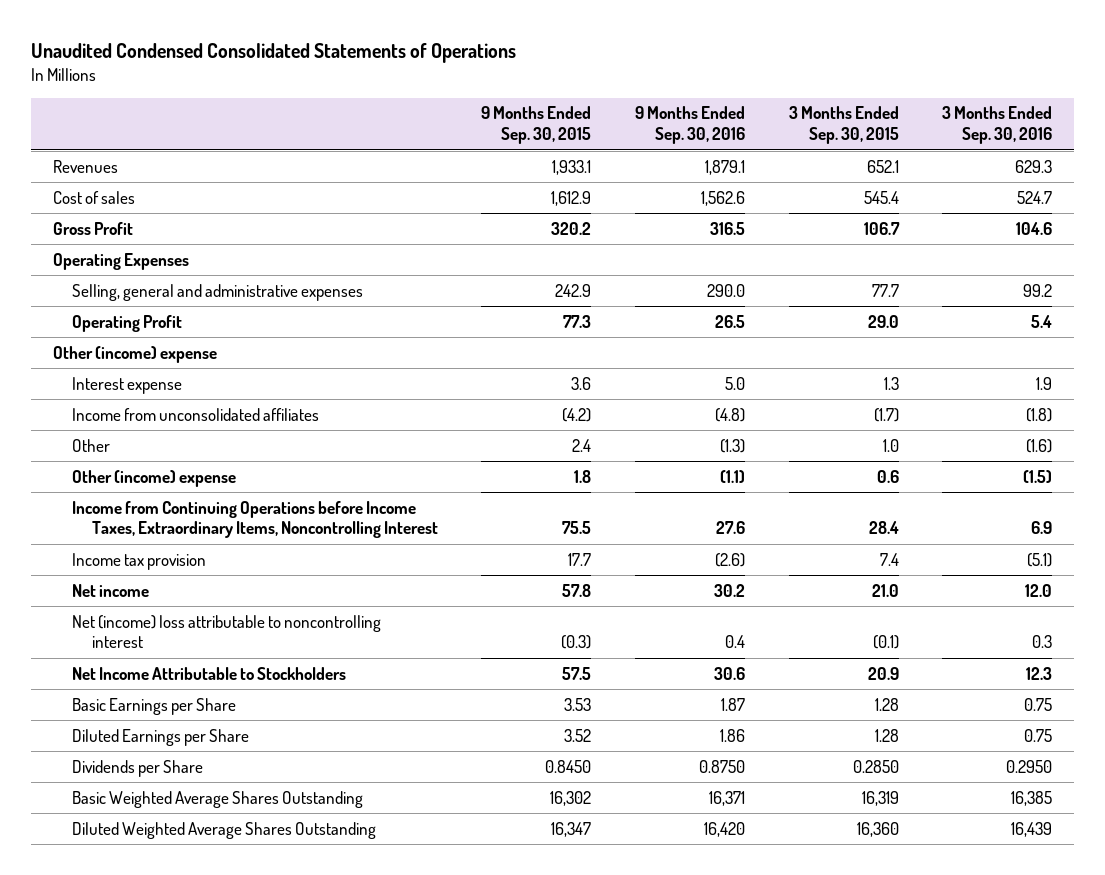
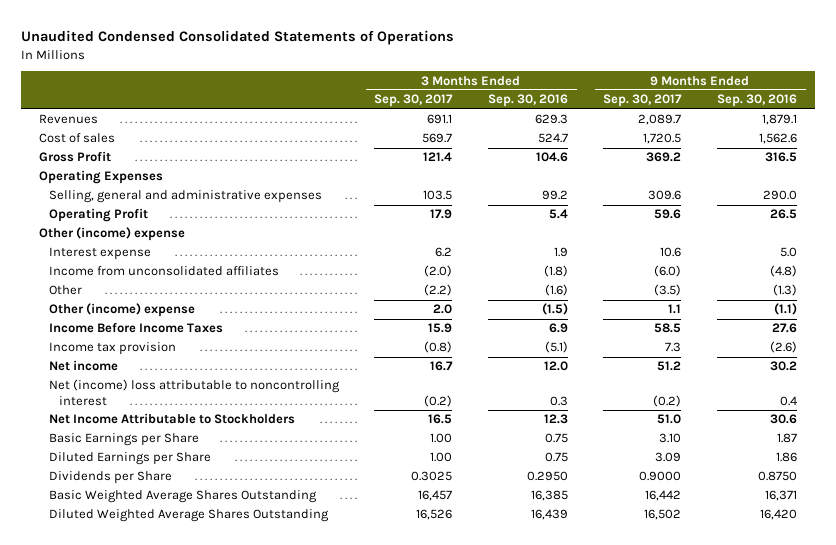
- | 9 Months Ended Sep. 30, 2015 | 9 Months Ended Sep. 30, 2016 | 3 Months Ended Sep. 30, 2015 | 3 Months Ended Sep. 30, 2016
+ | 3 Months Ended Sep. 30, 2017 | 3 Months Ended Sep. 30, 2016 | 9 Months Ended Sep. 30, 2017 | 9 Months Ended Sep. 30, 2016
- Income from Continuing Operations before Income Taxes, Extraordinary Items, Noncontrolling Interest | 75.5 | 27.6 | 28.4 | 6.9
+ Income Before Income Taxes | 15.9 | 6.9 | 58.5 | 27.6

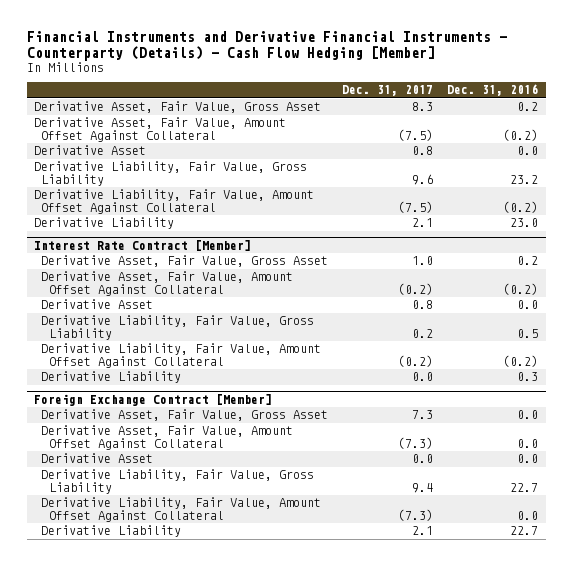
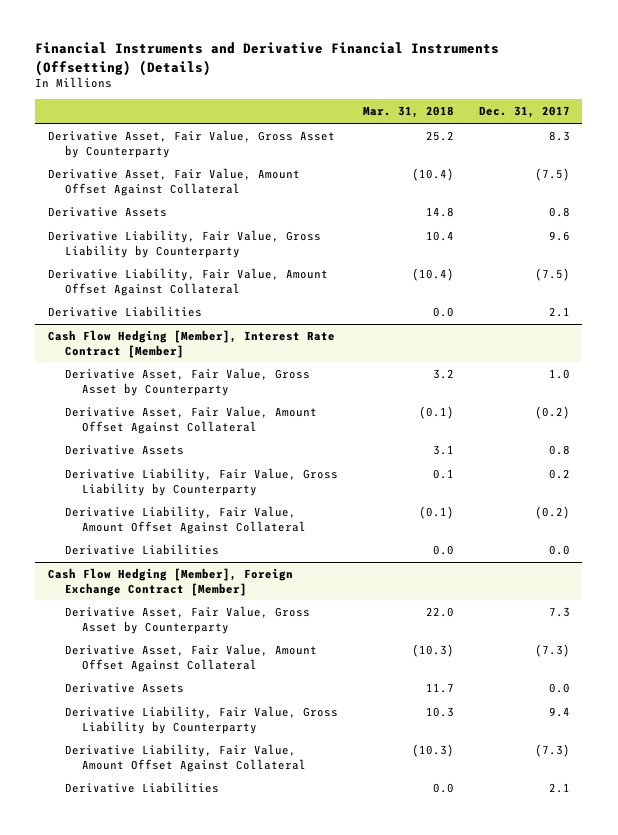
- Financial Instruments and Derivative Financial Instruments - Counterparty (Details) - Cash Flow Hedging [Member]
+ Financial Instruments and Derivative Financial Instruments (Offsetting) (Details)
- | Dec. 31, 2017 | Dec. 31, 2016
+ | Mar. 31, 2018 | Dec. 31, 2017
- Derivative Asset, Fair Value, Gross Asset | 8.3 | 0.2
+ Derivative Asset, Fair Value, Gross Asset by Counterparty | 25.2 | 8.3
- Derivative Asset | 0.8 | 0.0
- Derivative Liability, Fair Value, Gross Liability | 9.6 | 23.2
+ Derivative Assets | 14.8 | 0.8
+ Derivative Liability, Fair Value, Gross Liability by Counterparty | 10.4 | 9.6
- Derivative Liability | 2.1 | 23.0
- Interest Rate Contract [Member]
- Derivative Asset, Fair Value, Gross Asset | 1.0 | 0.2
+ Derivative Liabilities | 0.0 | 2.1
+ Cash Flow Hedging [Member], Interest Rate Contract [Member]
+ Derivative Asset, Fair Value, Gross Asset by Counterparty | 3.2 | 1.0
- Derivative Asset | 0.8 | 0.0
- Derivative Liability, Fair Value, Gross Liability | 0.2 | 0.5
+ Derivative Assets | 3.1 | 0.8
+ Derivative Liability, Fair Value, Gross Liability by Counterparty | 0.1 | 0.2
- Derivative Liability | 0.0 | 0.3
- Foreign Exchange Contract [Member]
- Derivative Asset, Fair Value, Gross Asset | 7.3 | 0.0
+ Derivative Liabilities | 0.0 | 0.0
+ Cash Flow Hedging [Member], Foreign Exchange Contract [Member]
+ Derivative Asset, Fair Value, Gross Asset by Counterparty | 22.0 | 7.3
- Derivative Asset | 0.0 | 0.0
- Derivative Liability, Fair Value, Gross Liability | 9.4 | 22.7
+ Derivative Assets | 11.7 | 0.0
+ Derivative Liability, Fair Value, Gross Liability by Counterparty | 10.3 | 9.4
- Derivative Liability | 2.1 | 22.7
+ Derivative Liabilities | 0.0 | 2.1

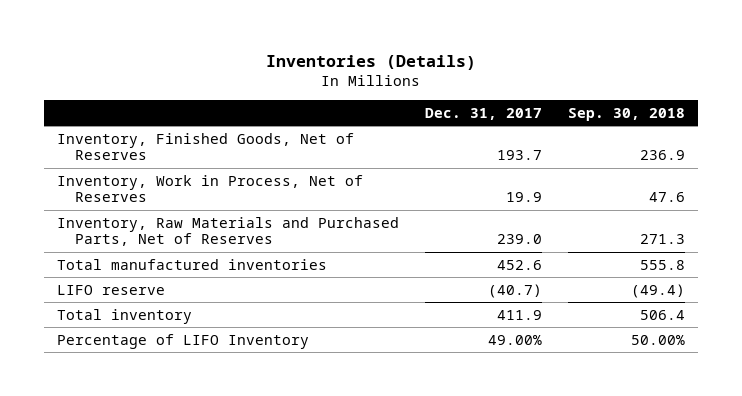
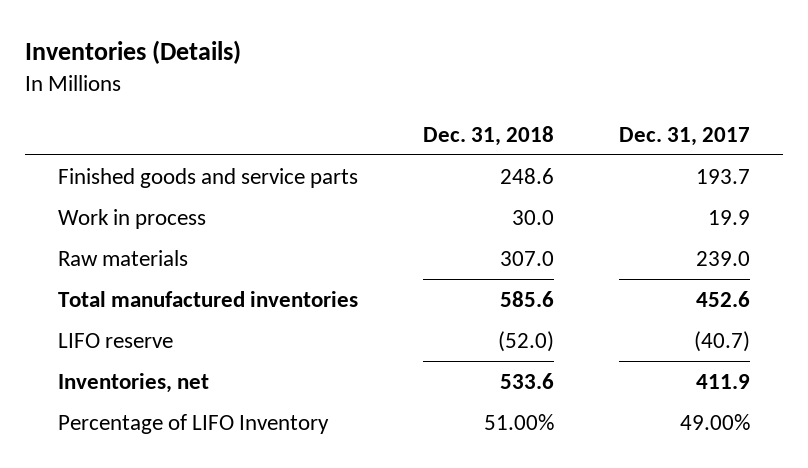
- | Dec. 31, 2017 | Sep. 30, 2018
+ | Dec. 31, 2018 | Dec. 31, 2017
- Inventory, Finished Goods, Net of Reserves | 193.7 | 236.9
- Inventory, Work in Process, Net of Reserves | 19.9 | 47.6
- Inventory, Raw Materials and Purchased Parts, Net of Reserves | 239.0 | 271.3
+ Finished goods and service parts | 248.6 | 193.7
+ Work in process | 30.0 | 19.9
+ Raw materials | 307.0 | 239.0
- Total inventory | 411.9 | 506.4
+ Inventories, net | 533.6 | 411.9

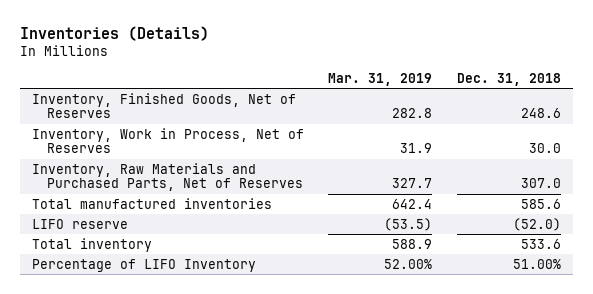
- | Dec. 31, 2018 | Dec. 31, 2017
+ | Mar. 31, 2019 | Dec. 31, 2018
- Finished goods and service parts | 248.6 | 193.7
- Work in process | 30.0 | 19.9
- Raw materials | 307.0 | 239.0
+ Inventory, Finished Goods, Net of Reserves | 282.8 | 248.6
+ Inventory, Work in Process, Net of Reserves | 31.9 | 30.0
+ Inventory, Raw Materials and Purchased Parts, Net of Reserves | 327.7 | 307.0
- Inventories, net | 533.6 | 411.9
+ Total inventory | 588.9 | 533.6

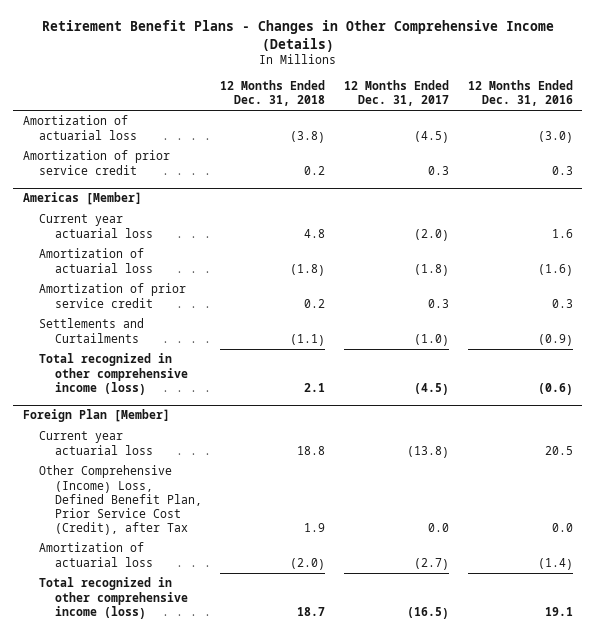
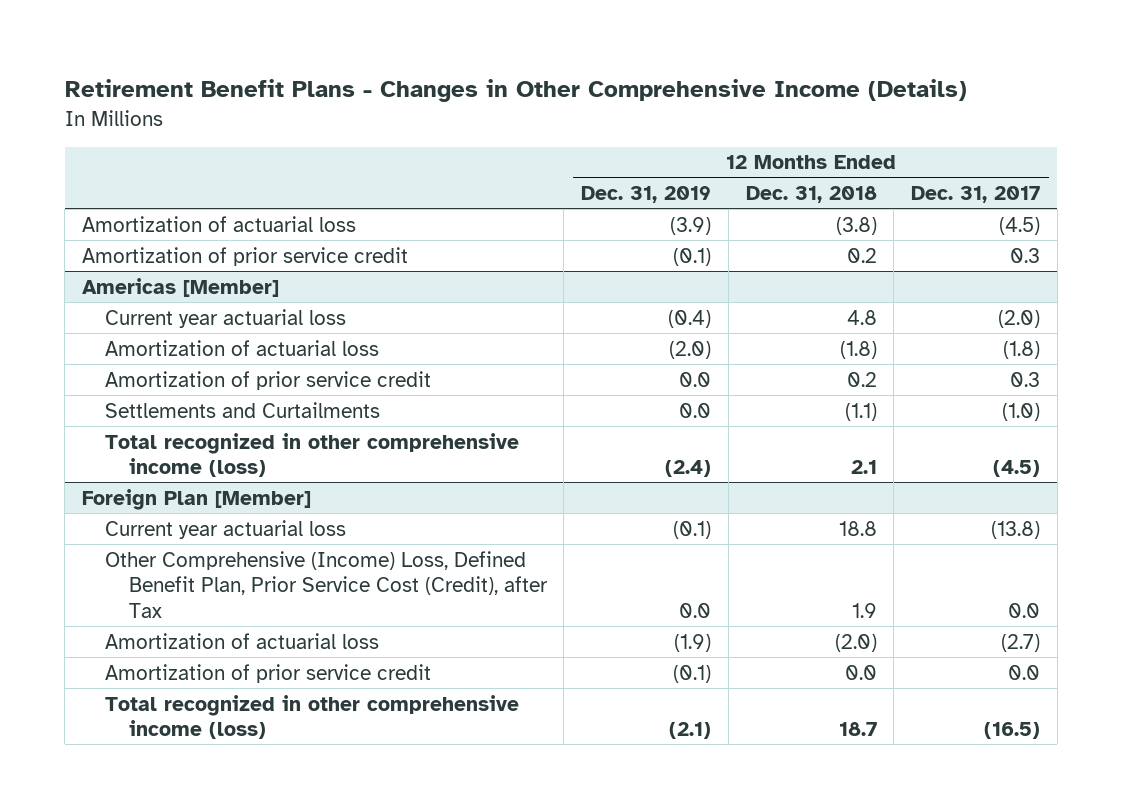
- | 12 Months Ended Dec. 31, 2018 | 12 Months Ended Dec. 31, 2017 | 12 Months Ended Dec. 31, 2016
+ | 12 Months Ended Dec. 31, 2019 | 12 Months Ended Dec. 31, 2018 | 12 Months Ended Dec. 31, 2017
@ Foreign Plan [Member]
+ Amortization of prior service credit | (0.1) | 0.0 | 0.0

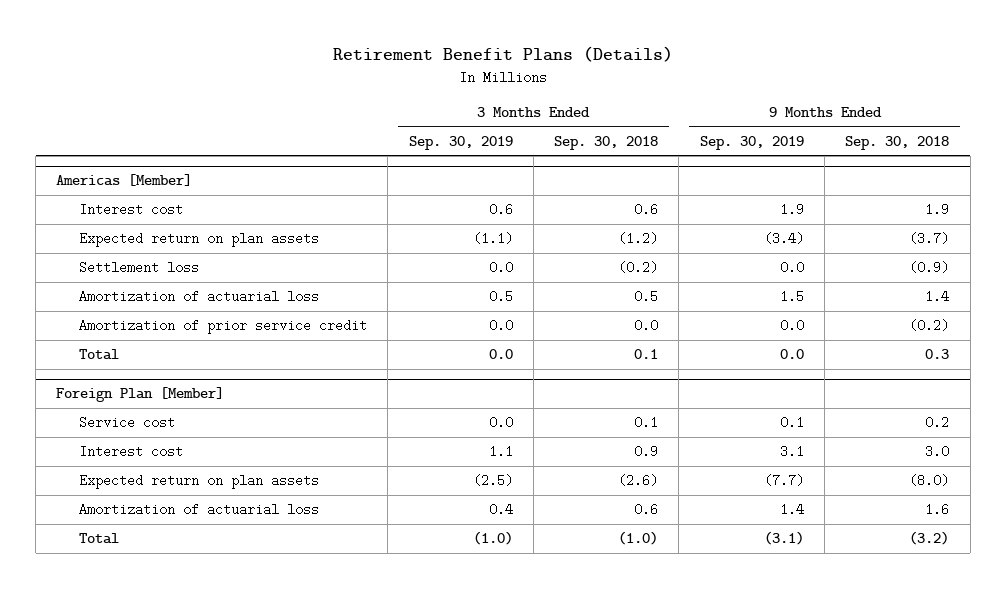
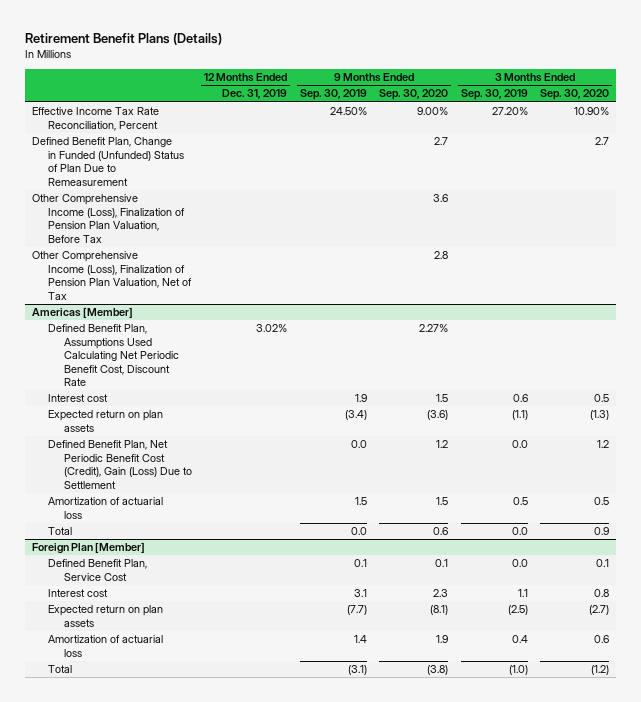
- | 3 Months Ended Sep. 30, 2019 | 3 Months Ended Sep. 30, 2018 | 9 Months Ended Sep. 30, 2019 | 9 Months Ended Sep. 30, 2018
+ | 12 Months Ended Dec. 31, 2019 | 9 Months Ended Sep. 30, 2019 | 9 Months Ended Sep. 30, 2020 | 3 Months Ended Sep. 30, 2019 | 3 Months Ended Sep. 30, 2020
+ Effective Income Tax Rate Reconciliation, Percent | | 24.50% | 9.00% | 27.20% | 10.90%
+ Defined Benefit Plan, Change in Funded (Unfunded) Status of Plan Due to Remeasurement | | | 2.7 | | 2.7
+ Other Comprehensive Income (Loss), Finalization of Pension Plan Valuation, Before Tax | | | 3.6 | |
+ Other Comprehensive Income (Loss), Finalization of Pension Plan Valuation, Net of Tax | | | 2.8 | |
@ Americas [Member]
+ Defined Benefit Plan, Assumptions Used Calculating Net Periodic Benefit Cost, Discount Rate | 3.02% | | 2.27% | |
- Settlement loss | 0.0 | (0.2) | 0.0 | (0.9)
+ Defined Benefit Plan, Net Periodic Benefit Cost (Credit), Gain (Loss) Due to Settlement | | 0.0 | 1.2 | 0.0 | 1.2
- Amortization of prior service credit | 0.0 | 0.0 | 0.0 | (0.2)
@ Foreign Plan [Member]
- Service cost | 0.0 | 0.1 | 0.1 | 0.2
+ Defined Benefit Plan, Service Cost | | 0.1 | 0.1 | 0.0 | 0.1

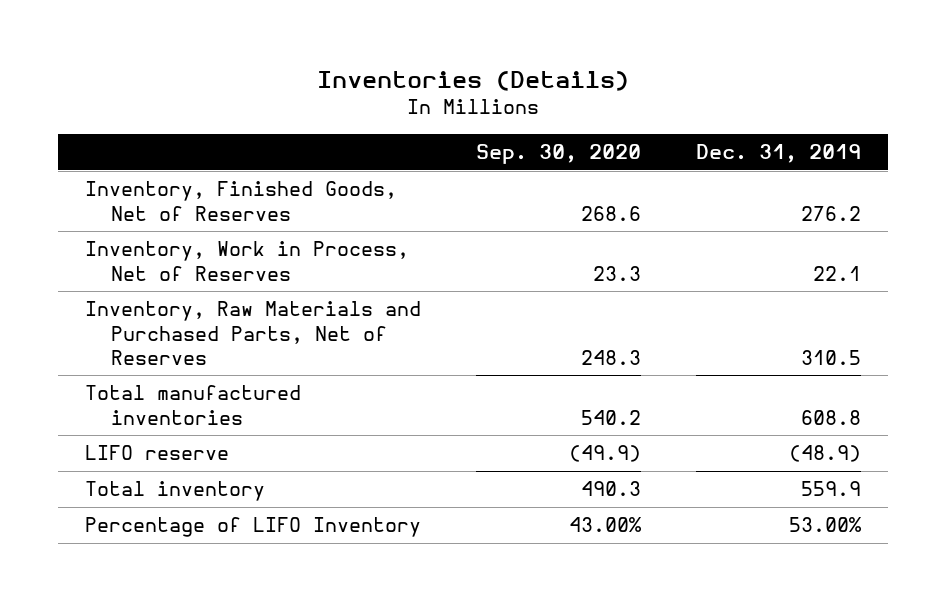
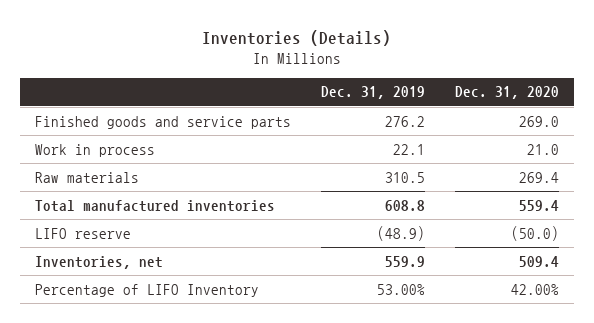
- | Sep. 30, 2020 | Dec. 31, 2019
+ | Dec. 31, 2019 | Dec. 31, 2020
- Inventory, Finished Goods, Net of Reserves | 268.6 | 276.2
- Inventory, Work in Process, Net of Reserves | 23.3 | 22.1
- Inventory, Raw Materials and Purchased Parts, Net of Reserves | 248.3 | 310.5
+ Finished goods and service parts | 276.2 | 269.0
+ Work in process | 22.1 | 21.0
+ Raw materials | 310.5 | 269.4
- Total inventory | 490.3 | 559.9
+ Inventories, net | 559.9 | 509.4

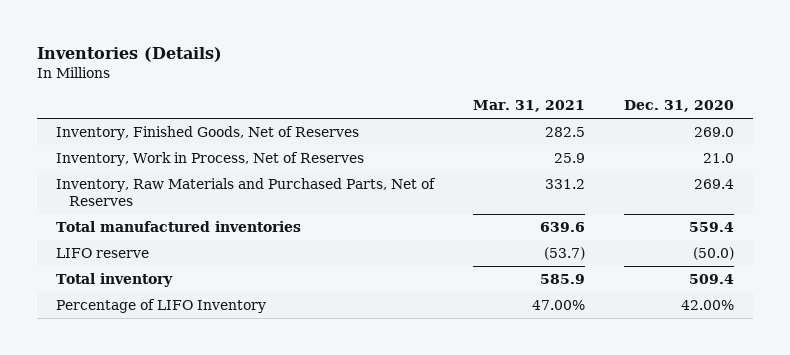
- | Dec. 31, 2019 | Dec. 31, 2020
+ | Mar. 31, 2021 | Dec. 31, 2020
- Finished goods and service parts | 276.2 | 269.0
- Work in process | 22.1 | 21.0
- Raw materials | 310.5 | 269.4
+ Inventory, Finished Goods, Net of Reserves | 282.5 | 269.0
+ Inventory, Work in Process, Net of Reserves | 25.9 | 21.0
+ Inventory, Raw Materials and Purchased Parts, Net of Reserves | 331.2 | 269.4
- Inventories, net | 559.9 | 509.4
+ Total inventory | 585.9 | 509.4

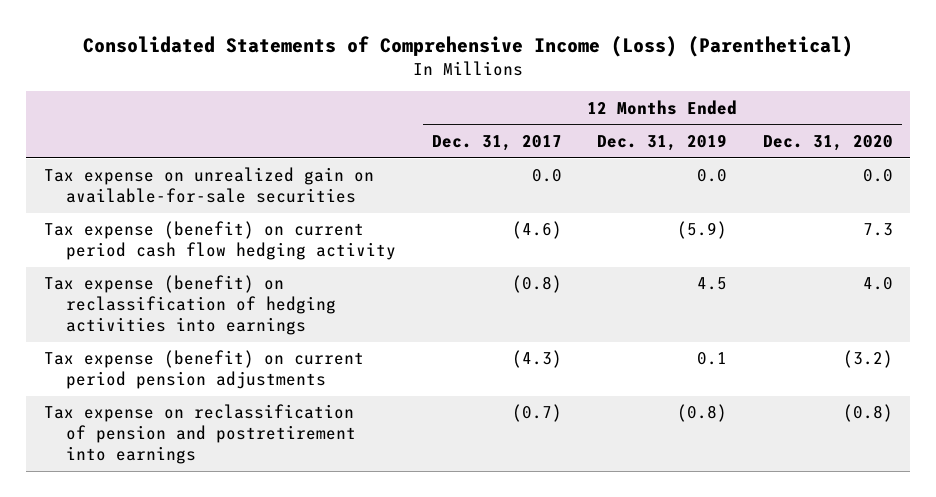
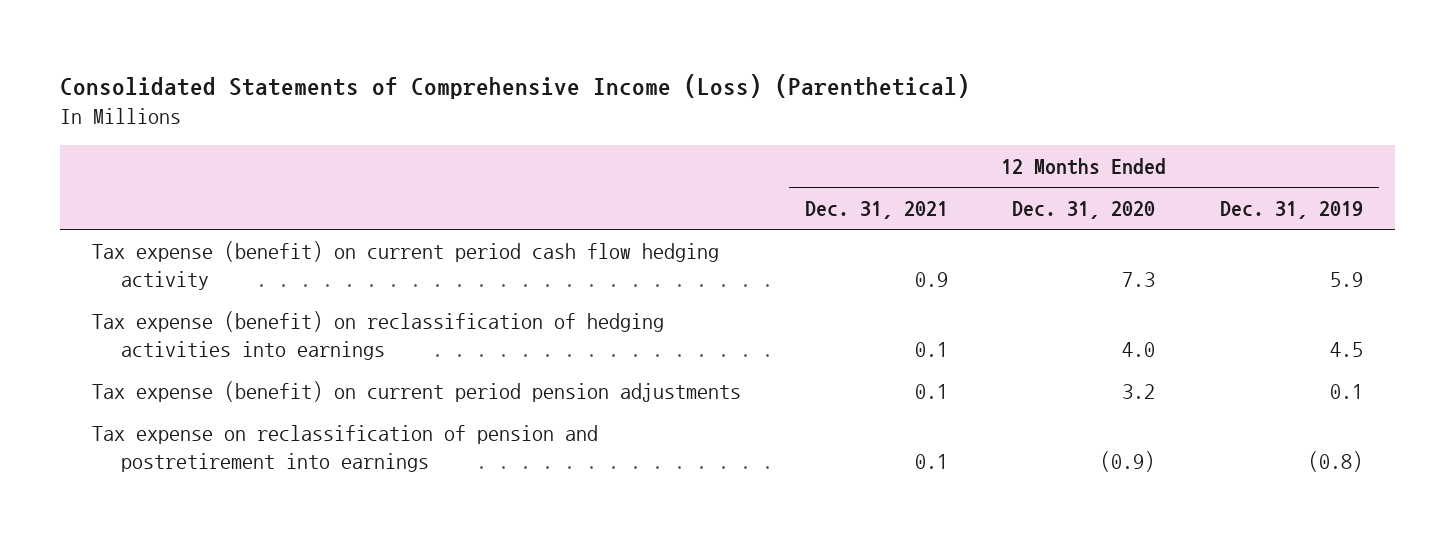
- | 12 Months Ended Dec. 31, 2017 | 12 Months Ended Dec. 31, 2019 | 12 Months Ended Dec. 31, 2020
+ | 12 Months Ended Dec. 31, 2021 | 12 Months Ended Dec. 31, 2020 | 12 Months Ended Dec. 31, 2019
- Tax expense on unrealized gain on available-for-sale securities | 0.0 | 0.0 | 0.0
- Tax expense (benefit) on current period cash flow hedging activity | (4.6) | (5.9) | 7.3
+ Tax expense (benefit) on current period cash flow hedging activity | 0.9 | 7.3 | 5.9
- Tax expense (benefit) on current period pension adjustments | (4.3) | 0.1 | (3.2)
- Tax expense on reclassification of pension and postretirement into earnings | (0.7) | (0.8) | (0.8)
+ Tax expense (benefit) on current period pension adjustments | 0.1 | 3.2 | 0.1
+ Tax expense on reclassification of pension and postretirement into earnings | 0.1 | (0.9) | (0.8)

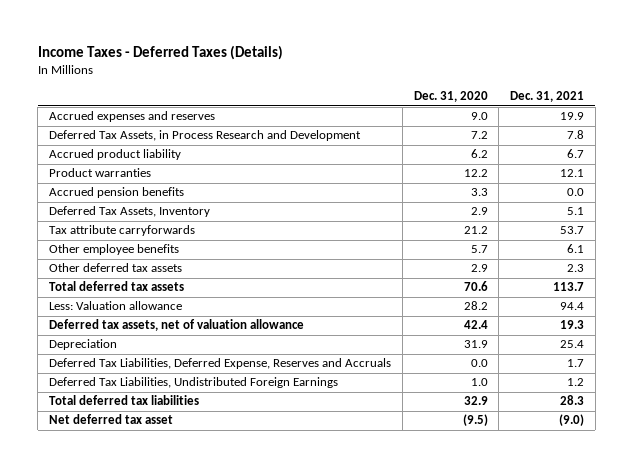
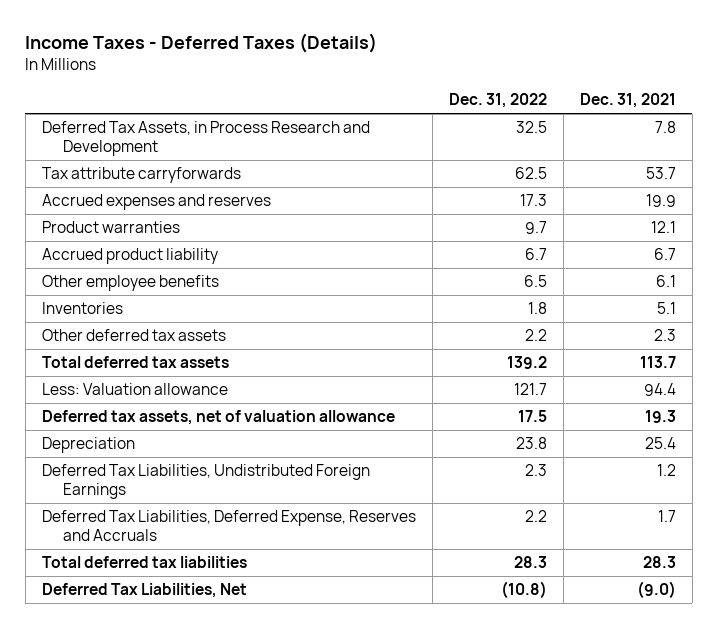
- | Dec. 31, 2020 | Dec. 31, 2021
+ | Dec. 31, 2022 | Dec. 31, 2021
- Accrued pension benefits | 3.3 | 0.0
- Deferred Tax Assets, Inventory | 2.9 | 5.1
moved down: Accrued expenses and reserves | 17.3 | 19.9
moved down: Product warranties | 9.7 | 12.1
moved down: Accrued product liability | 6.7 | 6.7
+ Inventories | 1.8 | 5.1
moved down: Deferred Tax Liabilities, Deferred Expense, Reserves and Accruals | 2.2 | 1.7
- Net deferred tax asset | (9.5) | (9.0)
+ Deferred Tax Liabilities, Net | (10.8) | (9.0)

